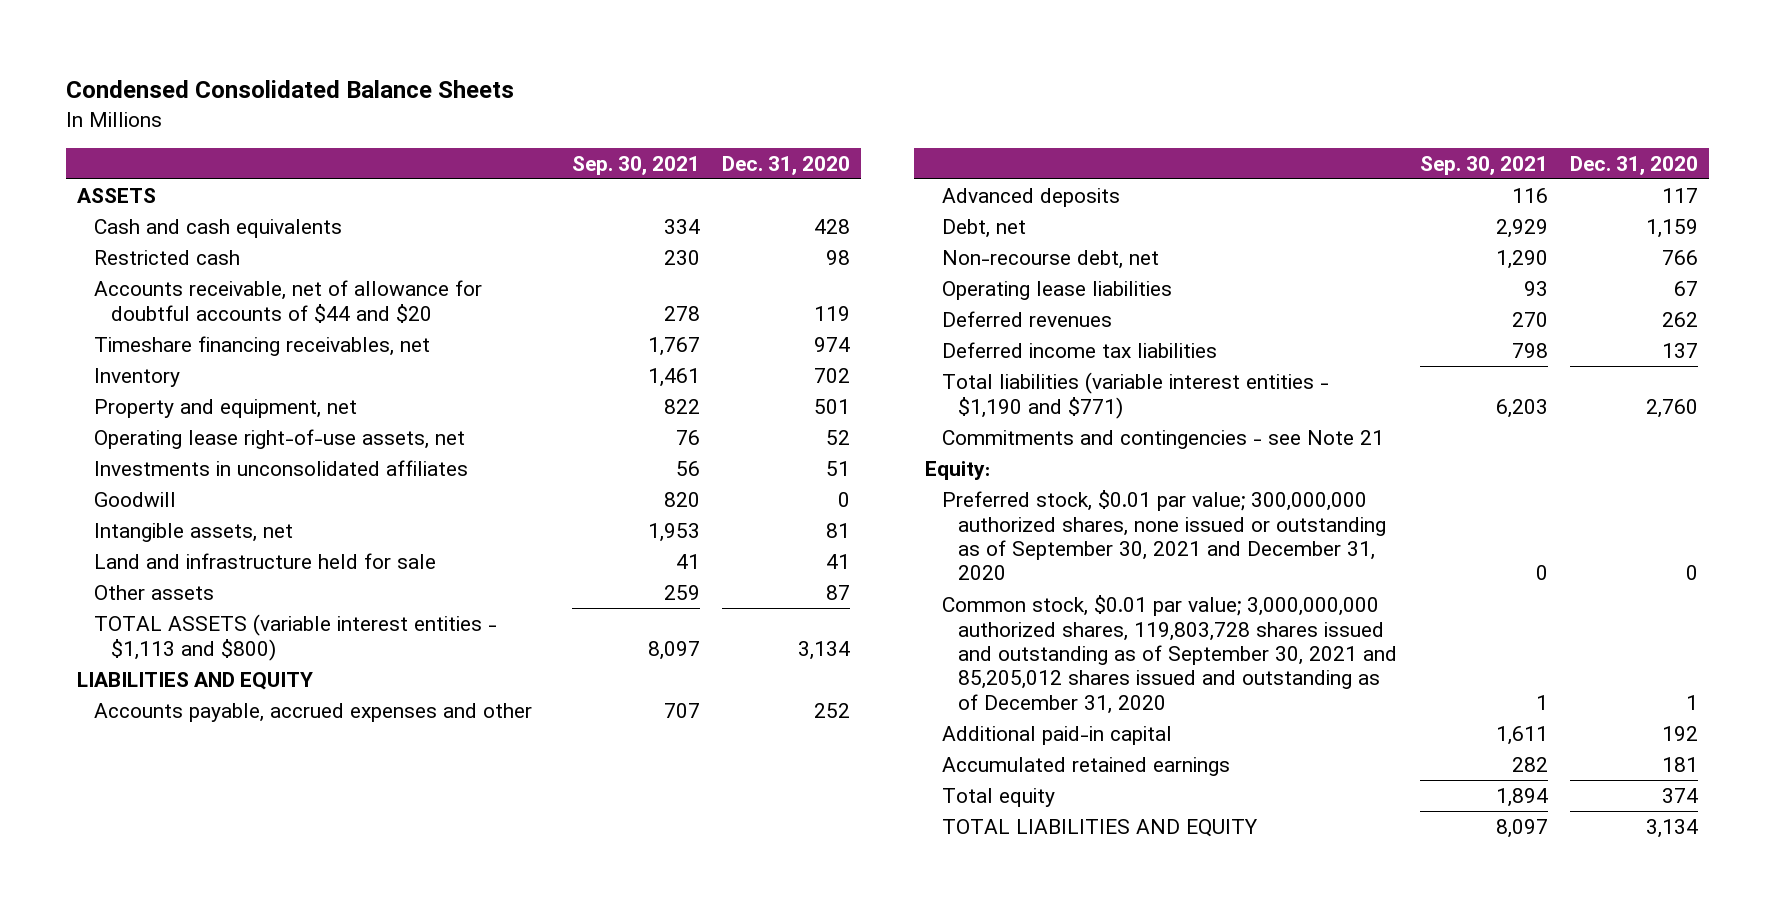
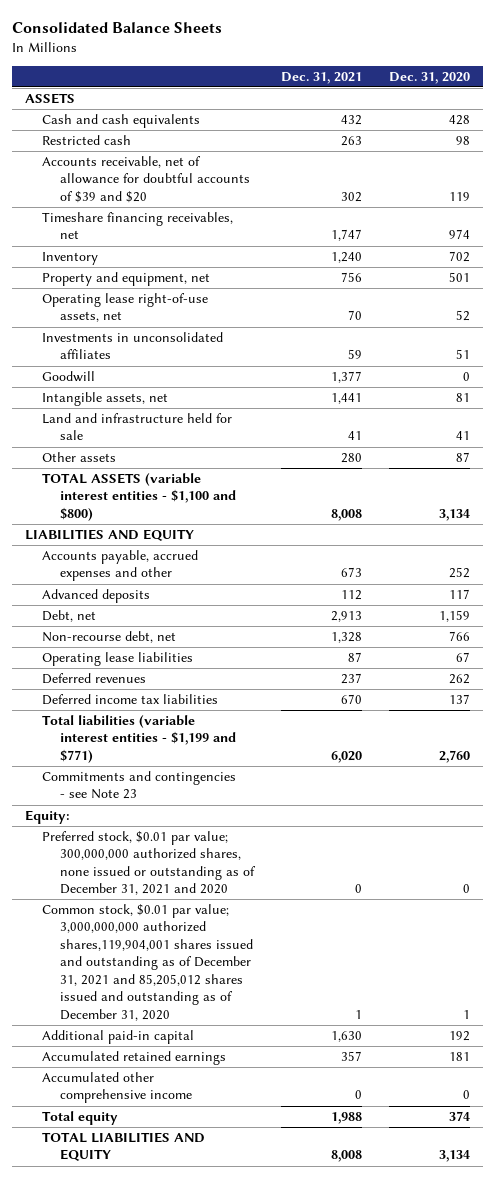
- Condensed Consolidated Balance Sheets
+ Consolidated Balance Sheets
- | Sep. 30, 2021 | Dec. 31, 2020
+ | Dec. 31, 2021 | Dec. 31, 2020
- Accounts receivable, net of allowance for doubtful accounts of $44 and $20 | 278 | 119
+ Accounts receivable, net of allowance for doubtful accounts of $39 and $20 | 302 | 119
- TOTAL ASSETS (variable interest entities - $1,113 and $800) | 8,097 | 3,134
+ TOTAL ASSETS (variable interest entities - $1,100 and $800) | 8,008 | 3,134
- Total liabilities (variable interest entities - $1,190 and $771) | 6,203 | 2,760
- Commitments and contingencies - see Note 21
+ Total liabilities (variable interest entities - $1,199 and $771) | 6,020 | 2,760
+ Commitments and contingencies - see Note 23
- Preferred stock, $0.01 par value; 300,000,000 authorized shares, none issued or outstanding as of September 30, 2021 and December 31, 2020 | 0 | 0
- Common stock, $0.01 par value; 3,000,000,000 authorized shares, 119,803,728 shares issued and outstanding as of September 30, 2021 and 85,205,012 shares issued and outstanding as of December 31, 2020 | 1 | 1
+ Preferred stock, $0.01 par value; 300,000,000 authorized shares, none issued or outstanding as of December 31, 2021 and 2020 | 0 | 0
+ Common stock, $0.01 par value; 3,000,000,000 authorized shares,119,904,001 shares issued and outstanding as of December 31, 2021 and 85,205,012 shares issued and outstanding as of December 31, 2020 | 1 | 1
+ Accumulated other comprehensive income | 0 | 0

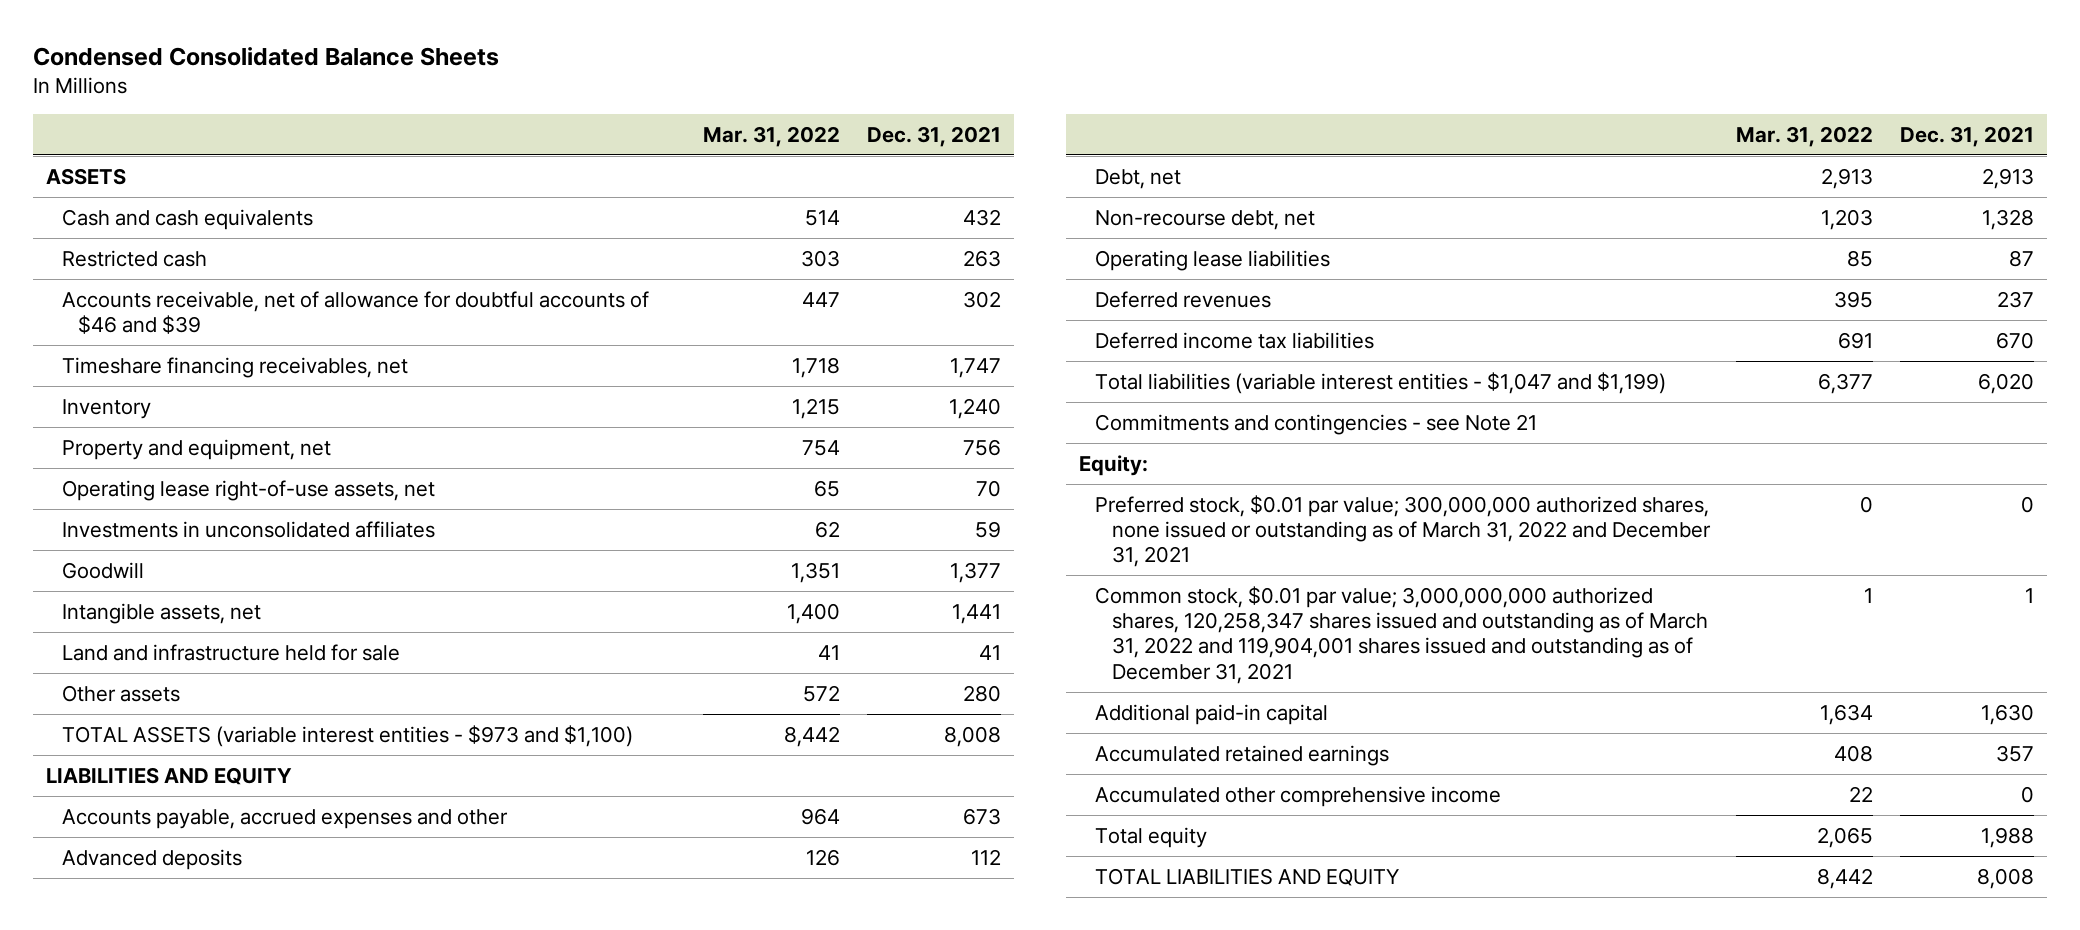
- Consolidated Balance Sheets
+ Condensed Consolidated Balance Sheets
- | Dec. 31, 2021 | Dec. 31, 2020
+ | Mar. 31, 2022 | Dec. 31, 2021
- Accounts receivable, net of allowance for doubtful accounts of $39 and $20 | 302 | 119
+ Accounts receivable, net of allowance for doubtful accounts of $46 and $39 | 447 | 302
- TOTAL ASSETS (variable interest entities - $1,100 and $800) | 8,008 | 3,134
+ TOTAL ASSETS (variable interest entities - $973 and $1,100) | 8,442 | 8,008
- Total liabilities (variable interest entities - $1,199 and $771) | 6,020 | 2,760
- Commitments and contingencies - see Note 23
+ Total liabilities (variable interest entities - $1,047 and $1,199) | 6,377 | 6,020
+ Commitments and contingencies - see Note 21
- Preferred stock, $0.01 par value; 300,000,000 authorized shares, none issued or outstanding as of December 31, 2021 and 2020 | 0 | 0
- Common stock, $0.01 par value; 3,000,000,000 authorized shares,119,904,001 shares issued and outstanding as of December 31, 2021 and 85,205,012 shares issued and outstanding as of December 31, 2020 | 1 | 1
+ Preferred stock, $0.01 par value; 300,000,000 authorized shares, none issued or outstanding as of March 31, 2022 and December 31, 2021 | 0 | 0
+ Common stock, $0.01 par value; 3,000,000,000 authorized shares, 120,258,347 shares issued and outstanding as of March 31, 2022 and 119,904,001 shares issued and outstanding as of December 31, 2021 | 1 | 1

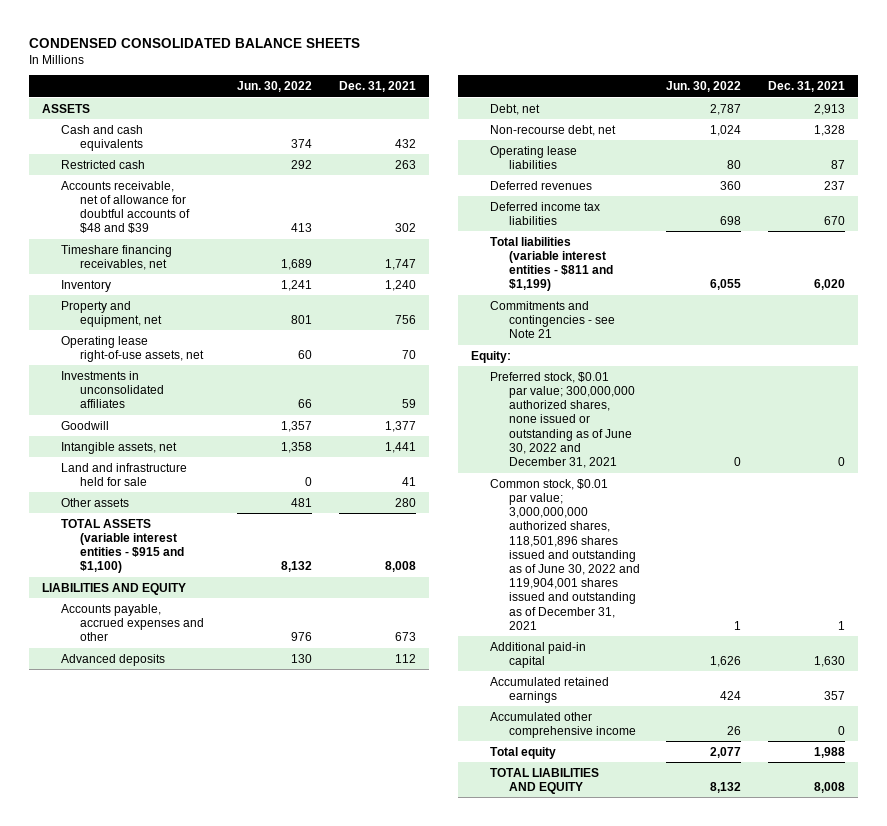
- Condensed Consolidated Balance Sheets
+ CONDENSED CONSOLIDATED BALANCE SHEETS
- | Mar. 31, 2022 | Dec. 31, 2021
+ | Jun. 30, 2022 | Dec. 31, 2021
- Accounts receivable, net of allowance for doubtful accounts of $46 and $39 | 447 | 302
+ Accounts receivable, net of allowance for doubtful accounts of $48 and $39 | 413 | 302
- TOTAL ASSETS (variable interest entities - $973 and $1,100) | 8,442 | 8,008
+ TOTAL ASSETS (variable interest entities - $915 and $1,100) | 8,132 | 8,008
- Total liabilities (variable interest entities - $1,047 and $1,199) | 6,377 | 6,020
+ Total liabilities (variable interest entities - $811 and $1,199) | 6,055 | 6,020
- Preferred stock, $0.01 par value; 300,000,000 authorized shares, none issued or outstanding as of March 31, 2022 and December 31, 2021 | 0 | 0
- Common stock, $0.01 par value; 3,000,000,000 authorized shares, 120,258,347 shares issued and outstanding as of March 31, 2022 and 119,904,001 shares issued and outstanding as of December 31, 2021 | 1 | 1
+ Preferred stock, $0.01 par value; 300,000,000 authorized shares, none issued or outstanding as of June 30, 2022 and December 31, 2021 | 0 | 0
+ Common stock, $0.01 par value; 3,000,000,000 authorized shares, 118,501,896 shares issued and outstanding as of June 30, 2022 and 119,904,001 shares issued and outstanding as of December 31, 2021 | 1 | 1

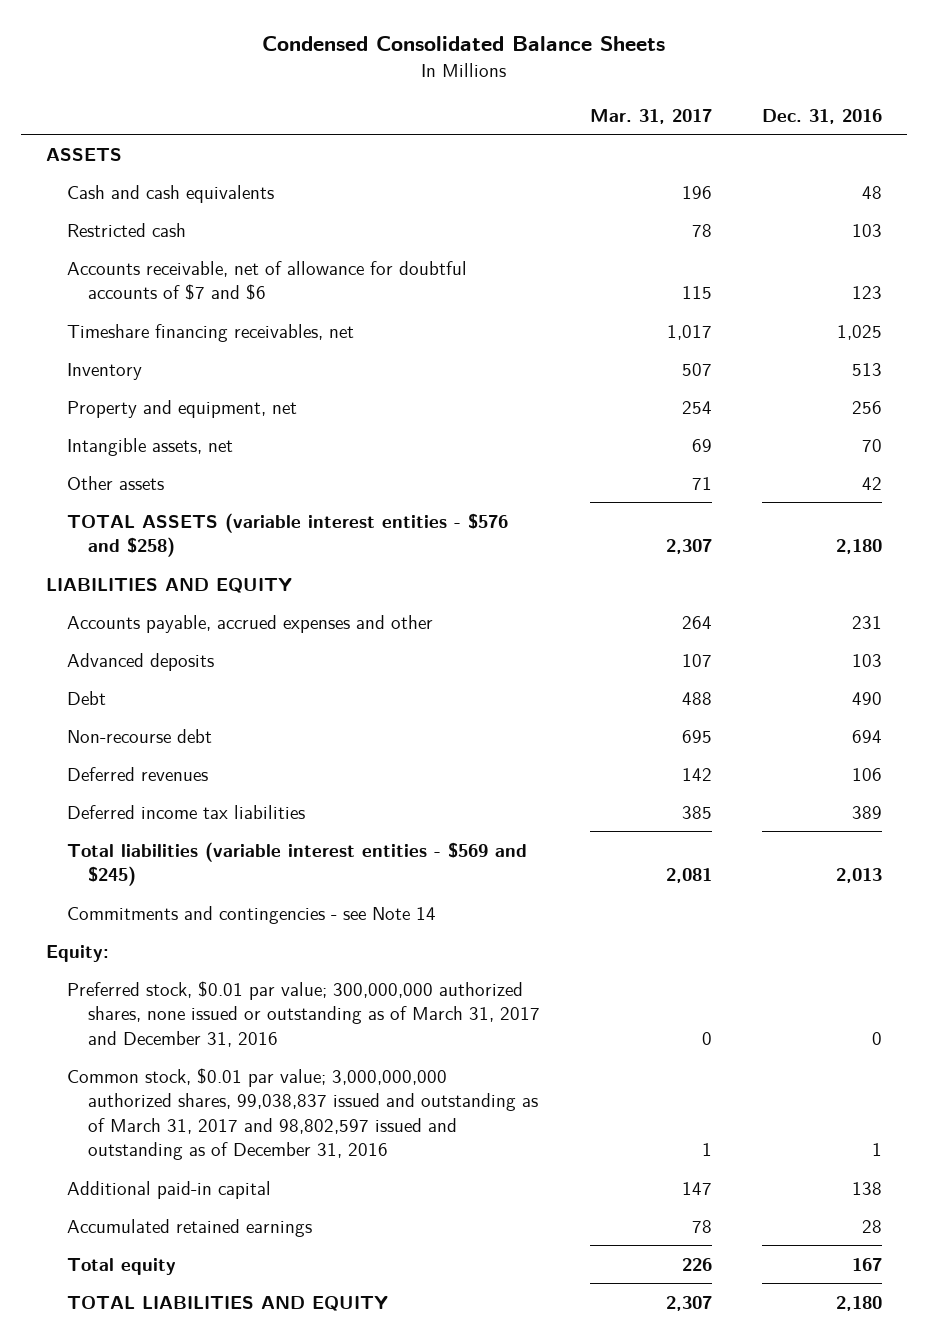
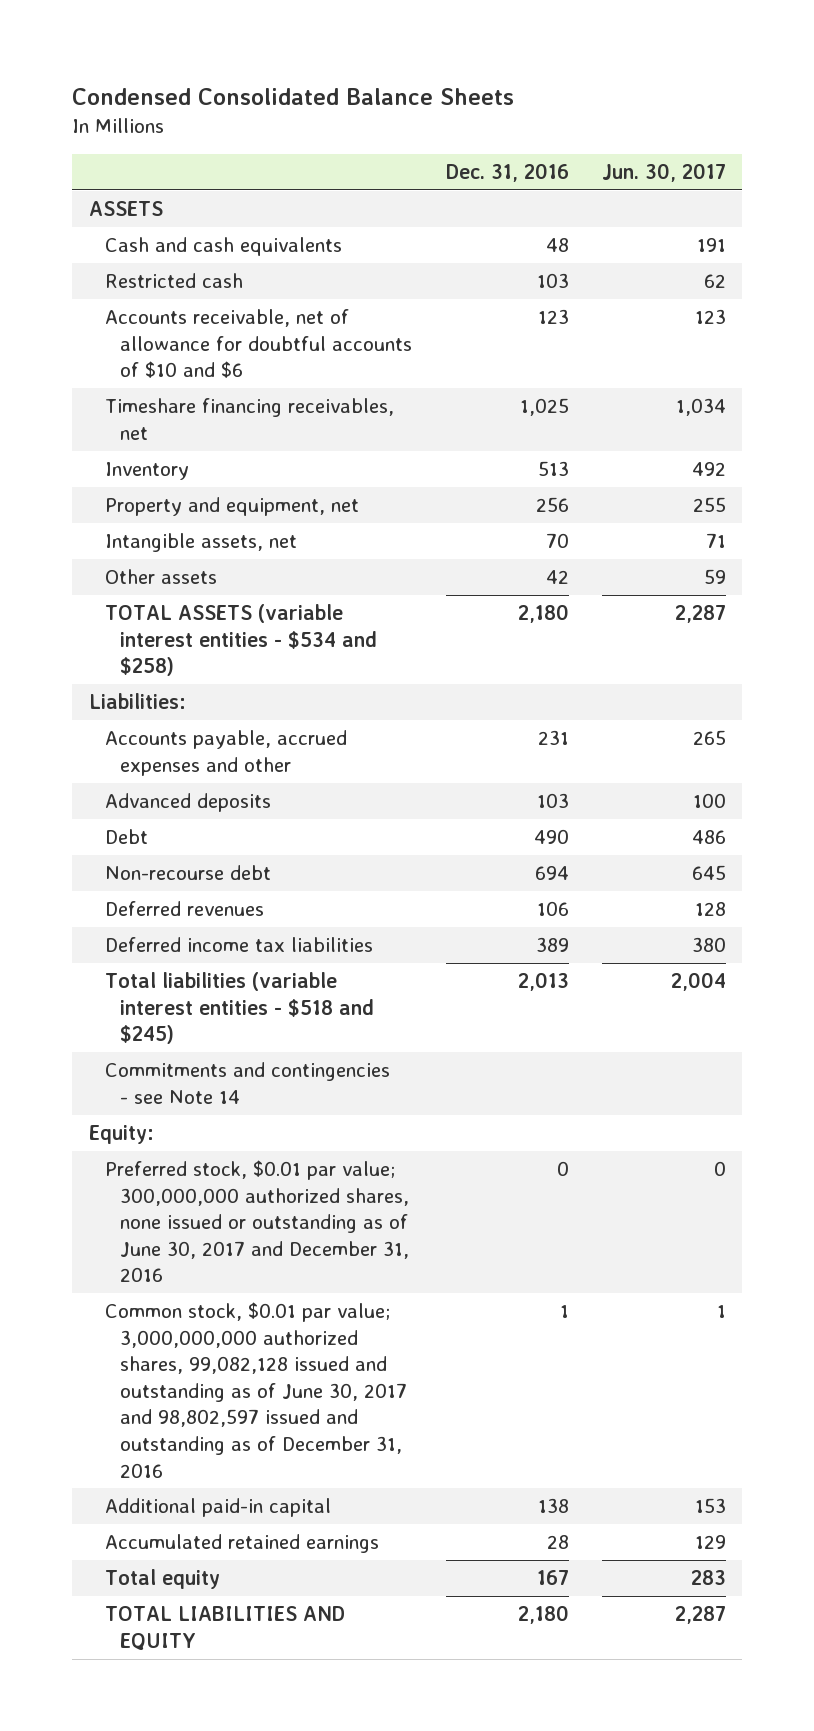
- | Mar. 31, 2017 | Dec. 31, 2016
+ | Dec. 31, 2016 | Jun. 30, 2017
- Accounts receivable, net of allowance for doubtful accounts of $7 and $6 | 115 | 123
+ Accounts receivable, net of allowance for doubtful accounts of $10 and $6 | 123 | 123
- TOTAL ASSETS (variable interest entities - $576 and $258) | 2,307 | 2,180
- LIABILITIES AND EQUITY
+ TOTAL ASSETS (variable interest entities - $534 and $258) | 2,180 | 2,287
+ Liabilities:
- Total liabilities (variable interest entities - $569 and $245) | 2,081 | 2,013
+ Total liabilities (variable interest entities - $518 and $245) | 2,013 | 2,004
- Preferred stock, $0.01 par value; 300,000,000 authorized shares, none issued or outstanding as of March 31, 2017 and December 31, 2016 | 0 | 0
- Common stock, $0.01 par value; 3,000,000,000 authorized shares, 99,038,837 issued and outstanding as of March 31, 2017 and 98,802,597 issued and outstanding as of December 31, 2016 | 1 | 1
+ Preferred stock, $0.01 par value; 300,000,000 authorized shares, none issued or outstanding as of June 30, 2017 and December 31, 2016 | 0 | 0
+ Common stock, $0.01 par value; 3,000,000,000 authorized shares, 99,082,128 issued and outstanding as of June 30, 2017 and 98,802,597 issued and outstanding as of December 31, 2016 | 1 | 1

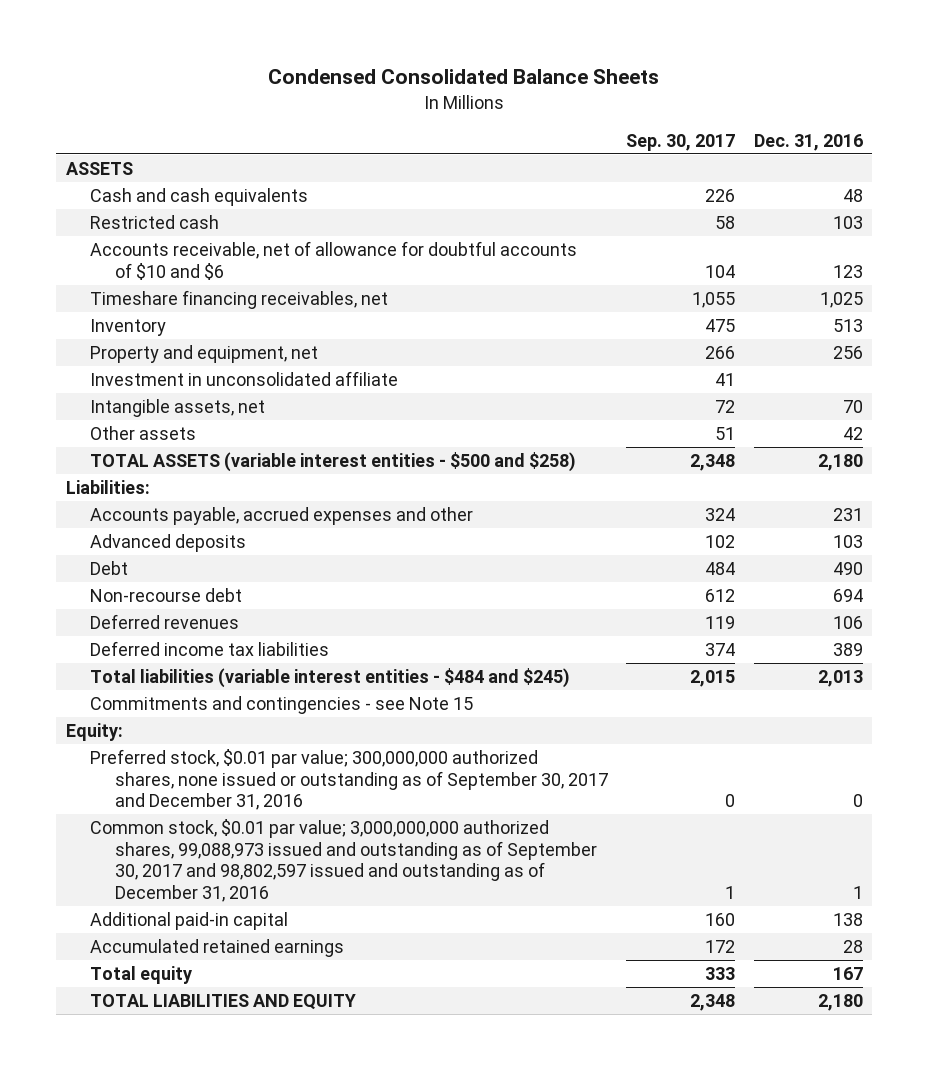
- | Dec. 31, 2016 | Jun. 30, 2017
+ | Sep. 30, 2017 | Dec. 31, 2016
+ Investment in unconsolidated affiliate | 41 |
- TOTAL ASSETS (variable interest entities - $534 and $258) | 2,180 | 2,287
+ TOTAL ASSETS (variable interest entities - $500 and $258) | 2,348 | 2,180
- Total liabilities (variable interest entities - $518 and $245) | 2,013 | 2,004
- Commitments and contingencies - see Note 14
+ Total liabilities (variable interest entities - $484 and $245) | 2,015 | 2,013
+ Commitments and contingencies - see Note 15
- Preferred stock, $0.01 par value; 300,000,000 authorized shares, none issued or outstanding as of June 30, 2017 and December 31, 2016 | 0 | 0
- Common stock, $0.01 par value; 3,000,000,000 authorized shares, 99,082,128 issued and outstanding as of June 30, 2017 and 98,802,597 issued and outstanding as of December 31, 2016 | 1 | 1
+ Preferred stock, $0.01 par value; 300,000,000 authorized shares, none issued or outstanding as of September 30, 2017 and December 31, 2016 | 0 | 0
+ Common stock, $0.01 par value; 3,000,000,000 authorized shares, 99,088,973 issued and outstanding as of September 30, 2017 and 98,802,597 issued and outstanding as of December 31, 2016 | 1 | 1

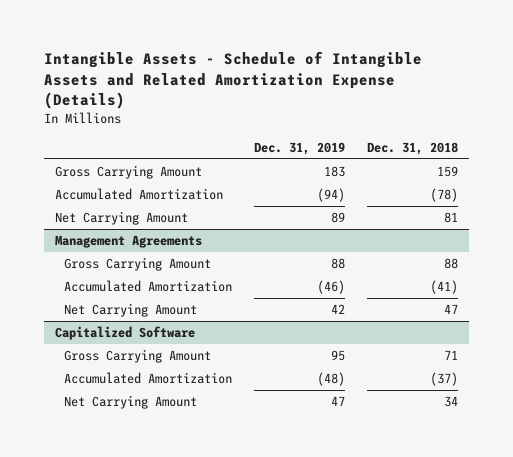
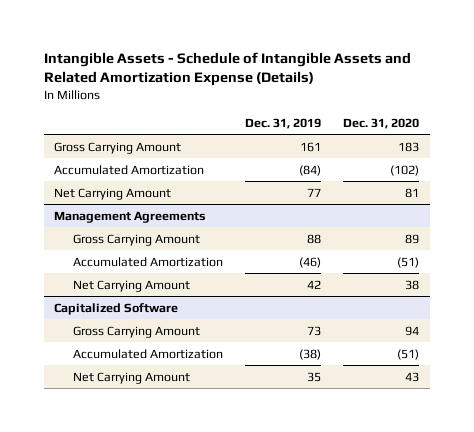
- | Dec. 31, 2019 | Dec. 31, 2018
+ | Dec. 31, 2019 | Dec. 31, 2020
- Gross Carrying Amount | 183 | 159
- Accumulated Amortization | (94) | (78)
- Net Carrying Amount | 89 | 81
+ Gross Carrying Amount | 161 | 183
+ Accumulated Amortization | (84) | (102)
+ Net Carrying Amount | 77 | 81
@ Capitalized Software
- Gross Carrying Amount | 95 | 71
- Accumulated Amortization | (48) | (37)
- Net Carrying Amount | 47 | 34
+ Gross Carrying Amount | 73 | 94
+ Accumulated Amortization | (38) | (51)
+ Net Carrying Amount | 35 | 43

